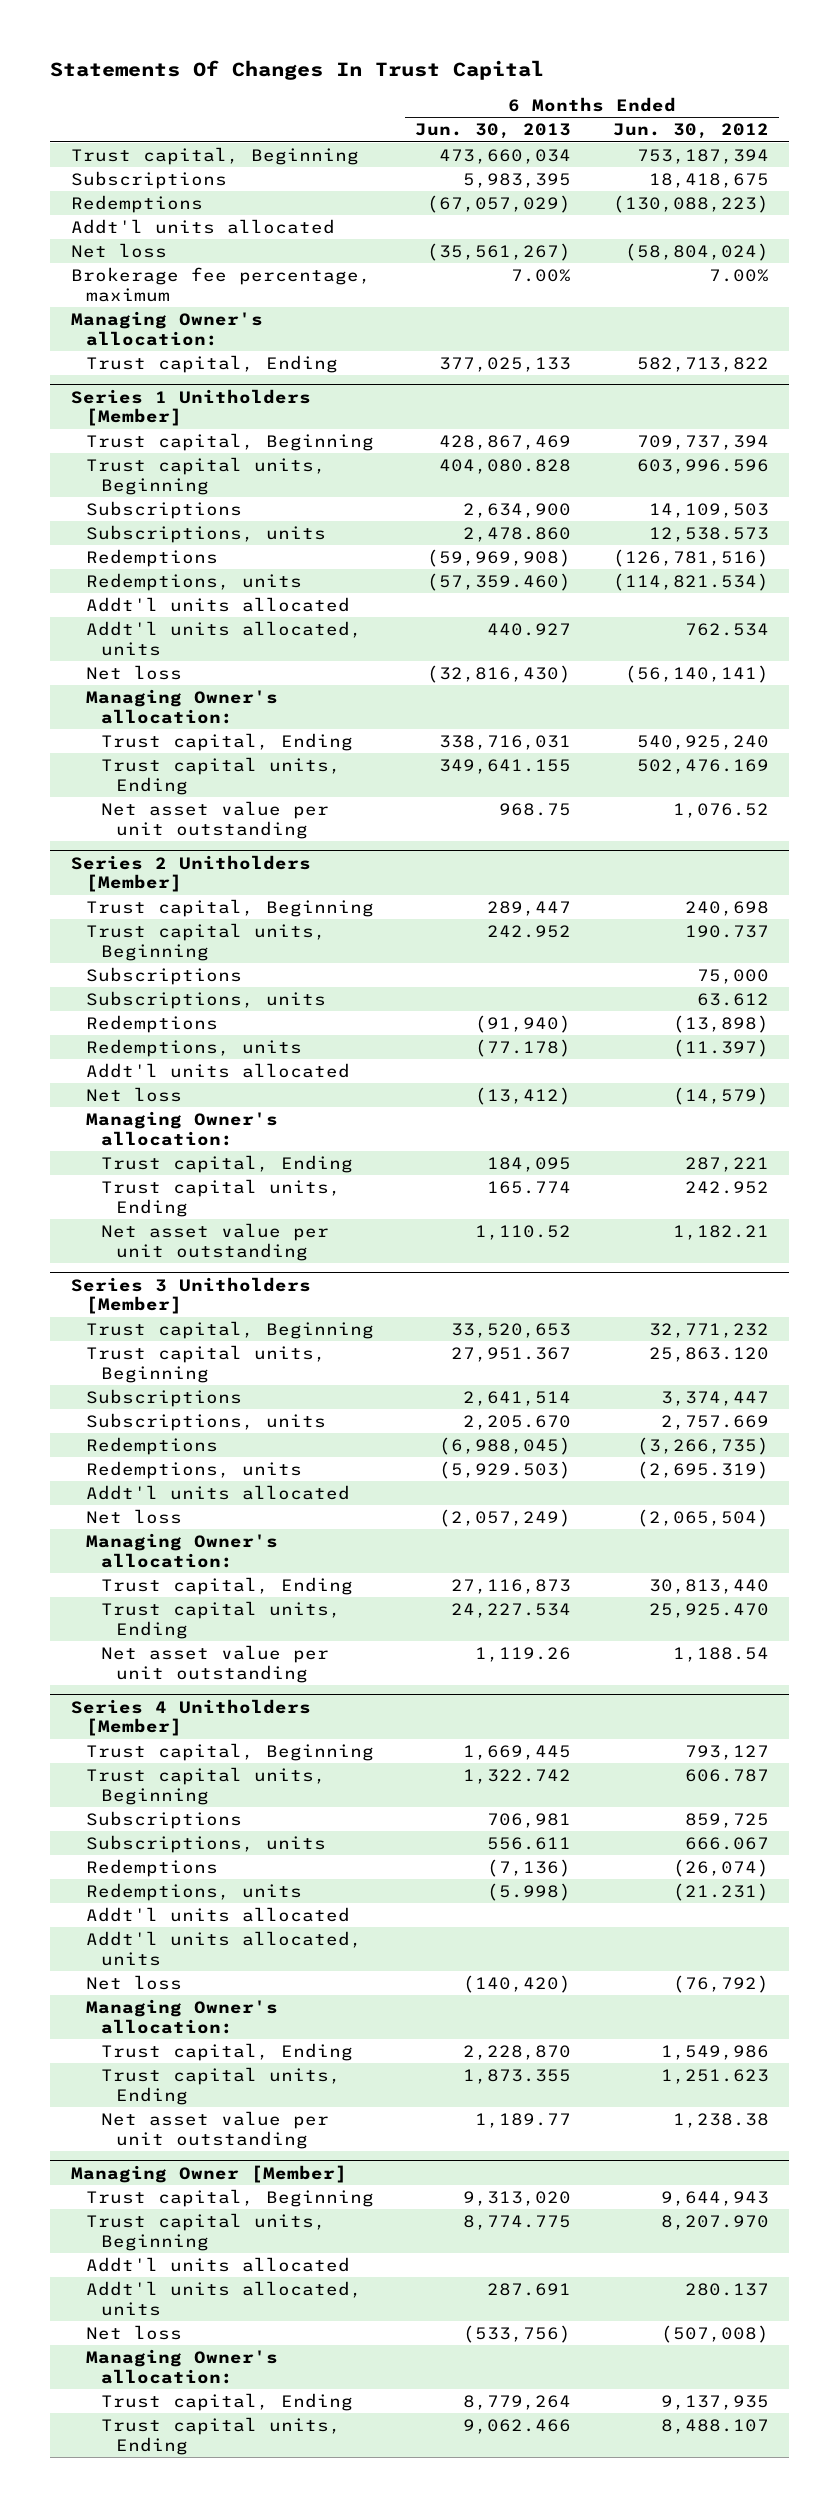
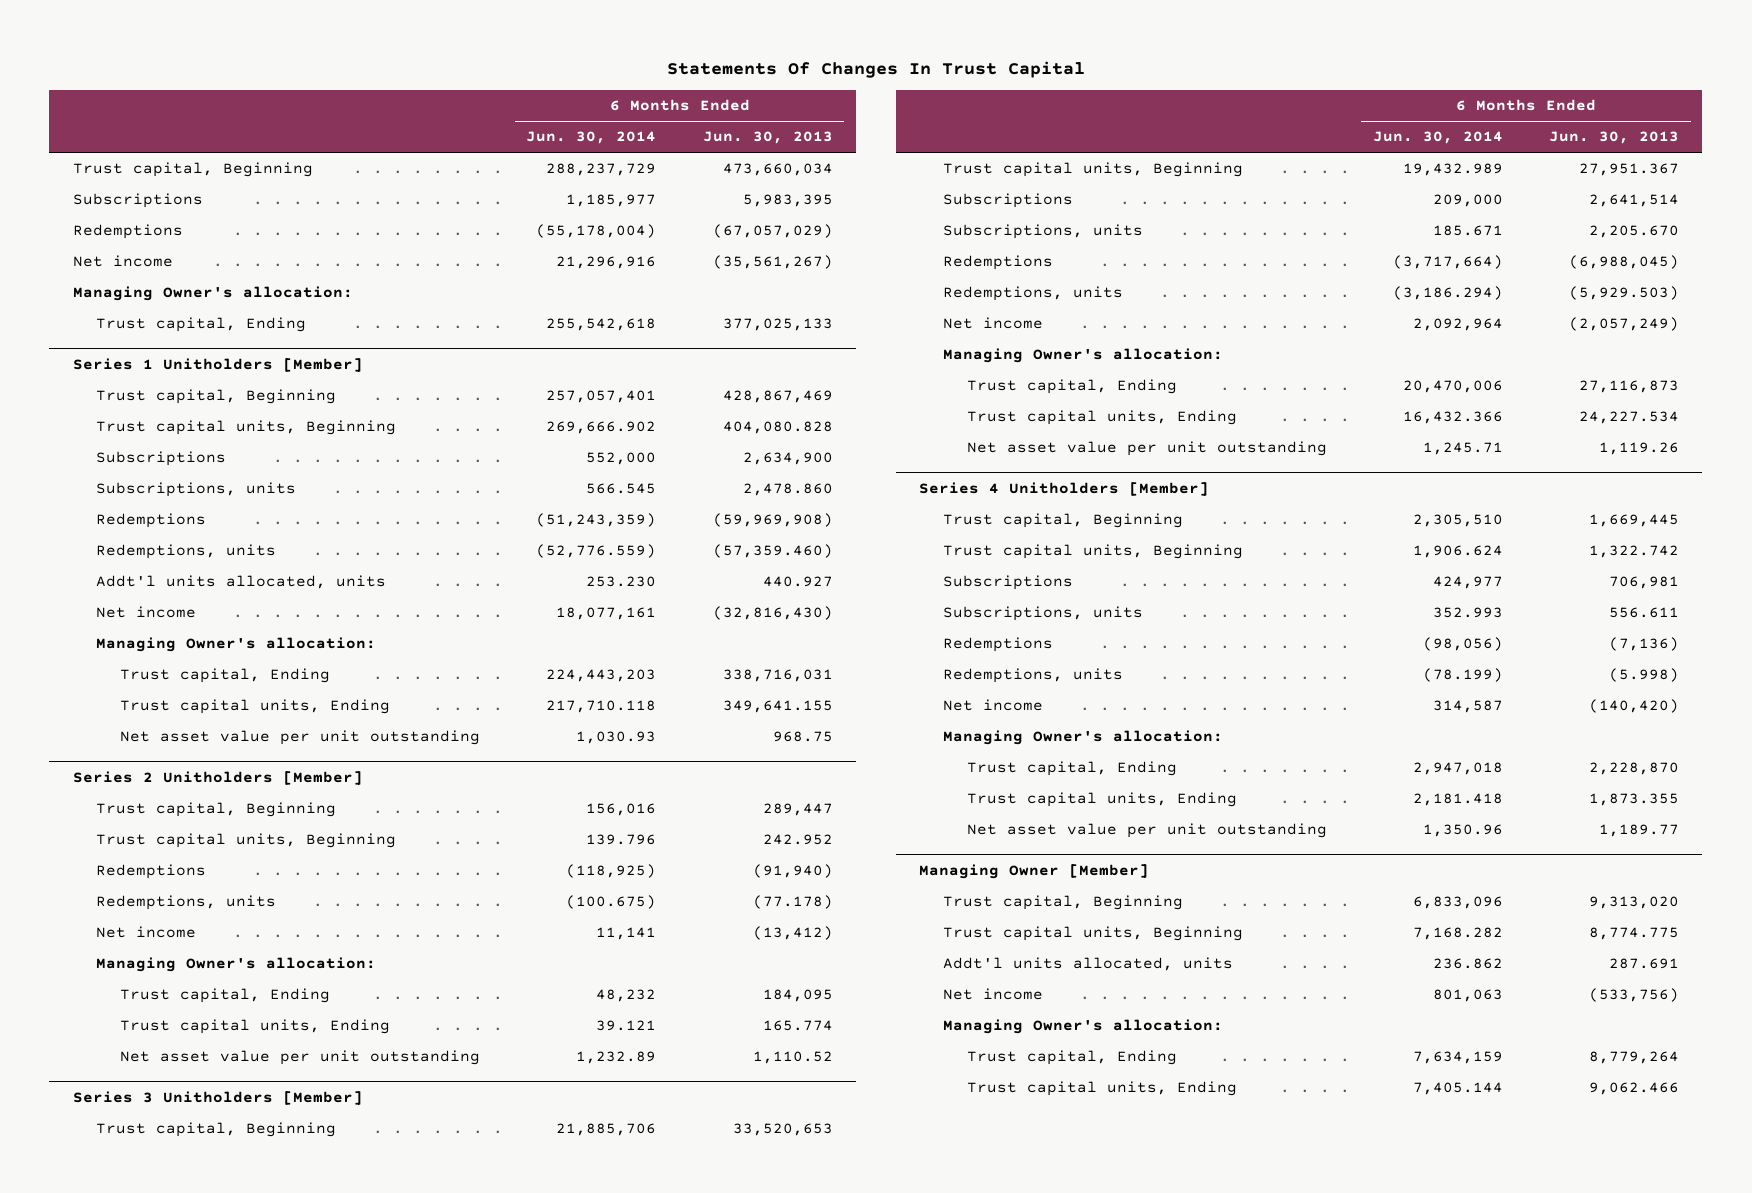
- | 6 Months Ended Jun. 30, 2013 | 6 Months Ended Jun. 30, 2012
+ | 6 Months Ended Jun. 30, 2014 | 6 Months Ended Jun. 30, 2013
- Addt'l units allocated
- Net loss | (35,561,267) | (58,804,024)
- Brokerage fee percentage, maximum | 7.00% | 7.00%
+ Net income | 21,296,916 | (35,561,267)
@ Series 1 Unitholders [Member]
- Addt'l units allocated
- Net loss | (32,816,430) | (56,140,141)
+ Net income | 18,077,161 | (32,816,430)
@ Series 2 Unitholders [Member]
- Subscriptions | | 75,000
- Subscriptions, units | | 63.612
- Addt'l units allocated
- Net loss | (13,412) | (14,579)
+ Net income | 11,141 | (13,412)
@ Series 3 Unitholders [Member]
- Addt'l units allocated
- Net loss | (2,057,249) | (2,065,504)
+ Net income | 2,092,964 | (2,057,249)
@ Series 4 Unitholders [Member]
- Addt'l units allocated
- Addt'l units allocated, units
- Net loss | (140,420) | (76,792)
+ Net income | 314,587 | (140,420)
@ Managing Owner [Member]
- Addt'l units allocated
- Net loss | (533,756) | (507,008)
+ Net income | 801,063 | (533,756)

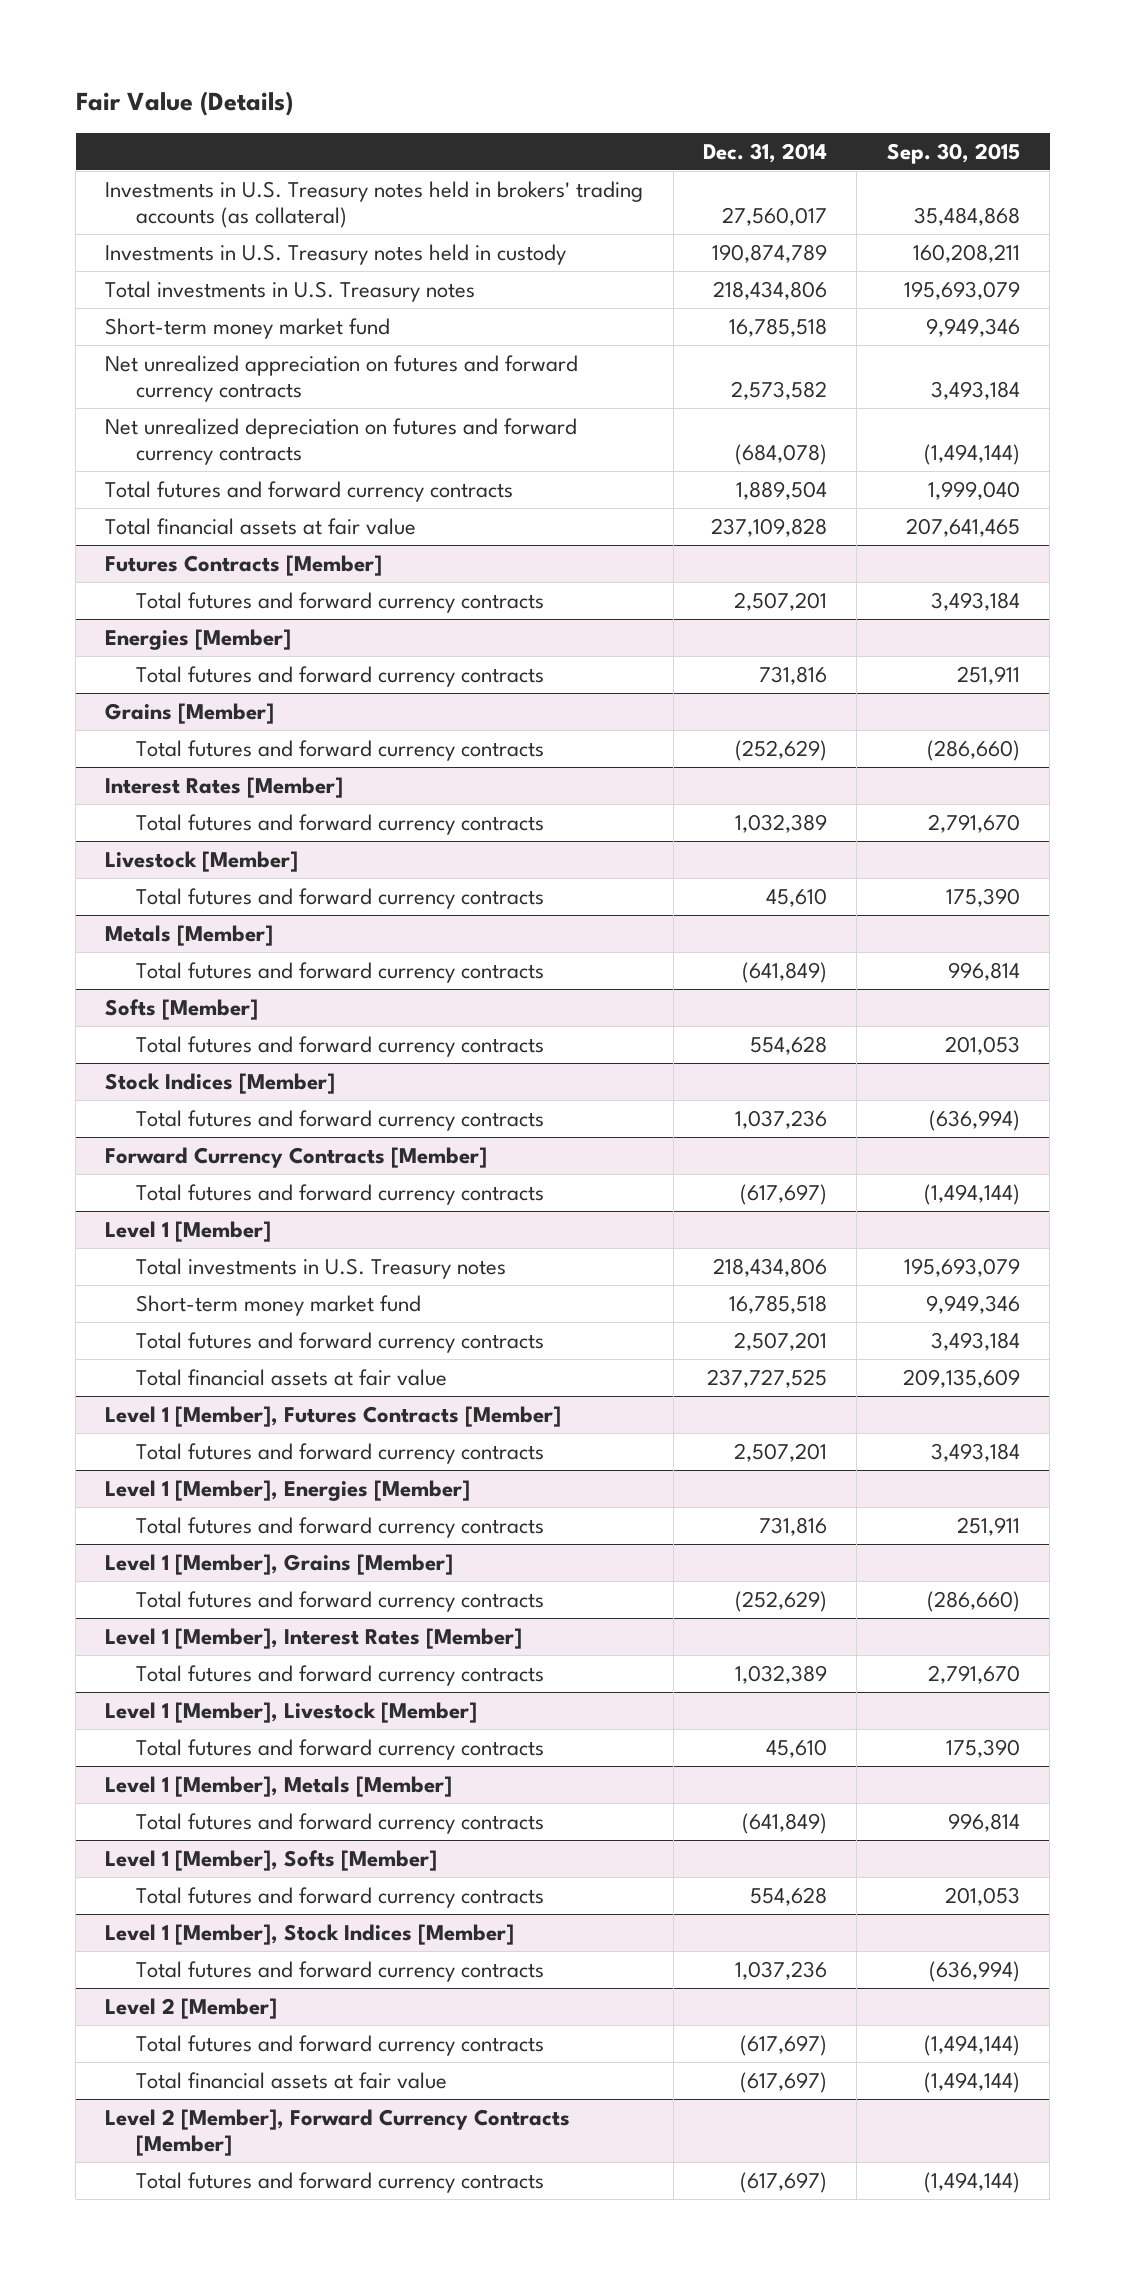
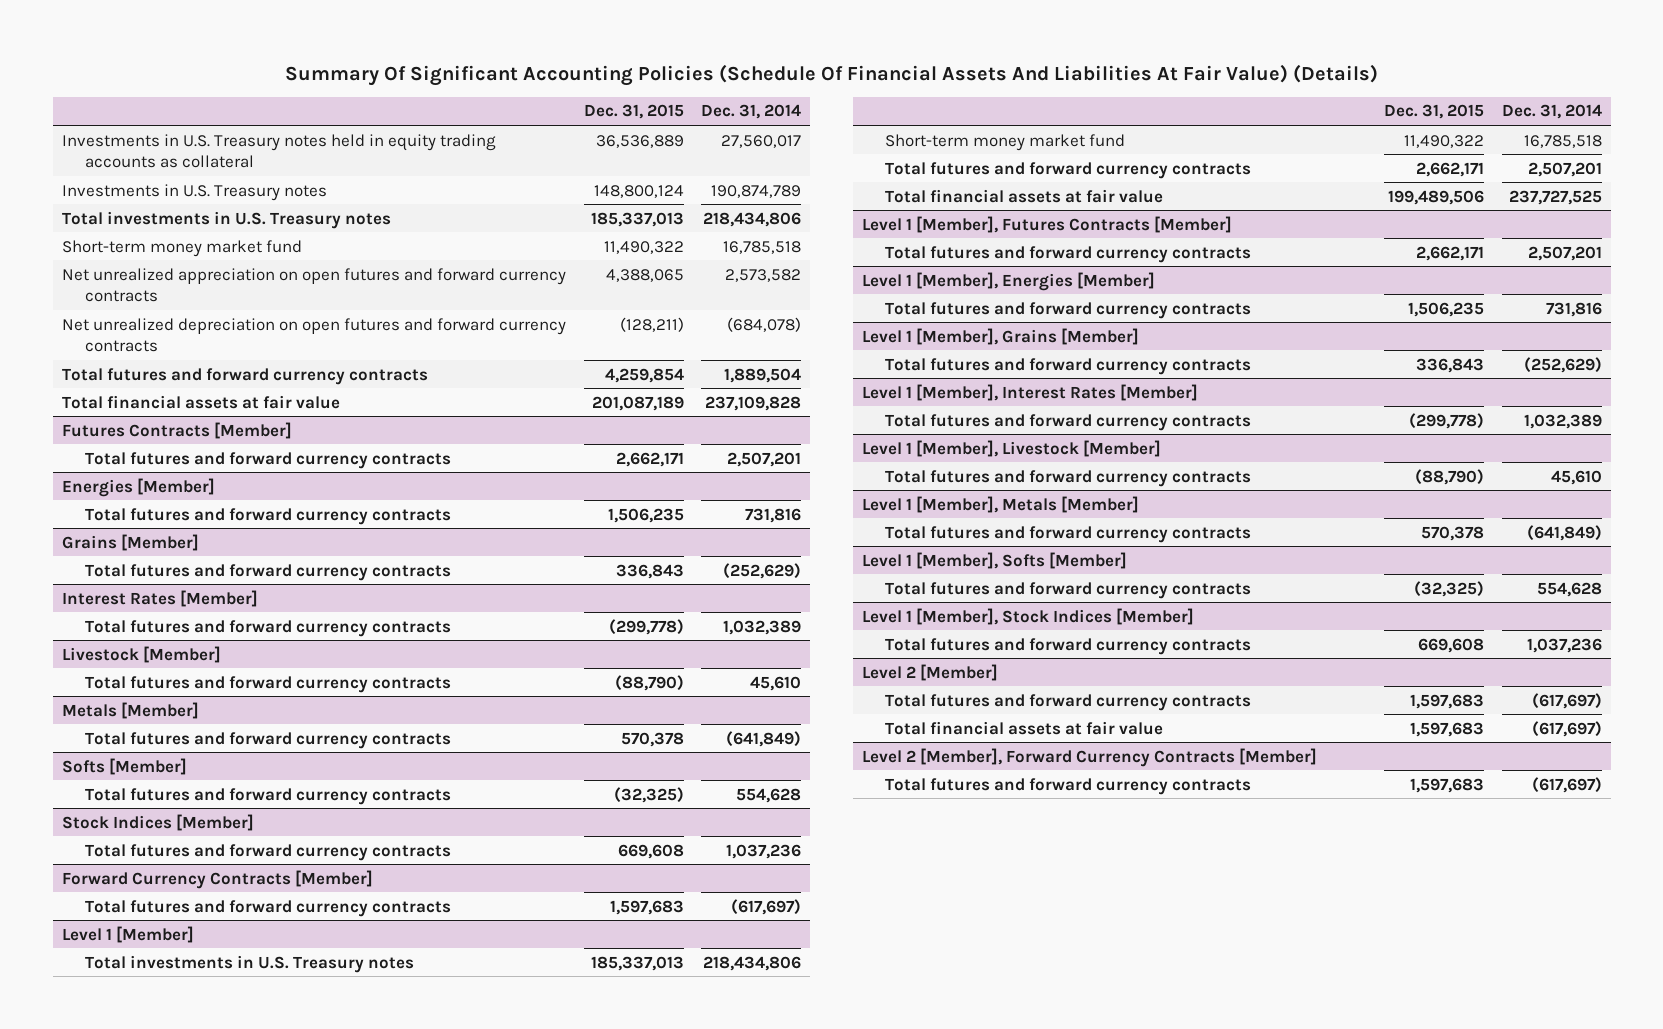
- Fair Value (Details)
+ Summary Of Significant Accounting Policies (Schedule Of Financial Assets And Liabilities At Fair Value) (Details)
- | Dec. 31, 2014 | Sep. 30, 2015
+ | Dec. 31, 2015 | Dec. 31, 2014
- Investments in U.S. Treasury notes held in brokers' trading accounts (as collateral) | 27,560,017 | 35,484,868
- Investments in U.S. Treasury notes held in custody | 190,874,789 | 160,208,211
+ Investments in U.S. Treasury notes held in equity trading accounts as collateral | 36,536,889 | 27,560,017
+ Investments in U.S. Treasury notes | 148,800,124 | 190,874,789
- Net unrealized appreciation on futures and forward currency contracts | 2,573,582 | 3,493,184
- Net unrealized depreciation on futures and forward currency contracts | (684,078) | (1,494,144)
+ Net unrealized appreciation on open futures and forward currency contracts | 4,388,065 | 2,573,582
+ Net unrealized depreciation on open futures and forward currency contracts | (128,211) | (684,078)

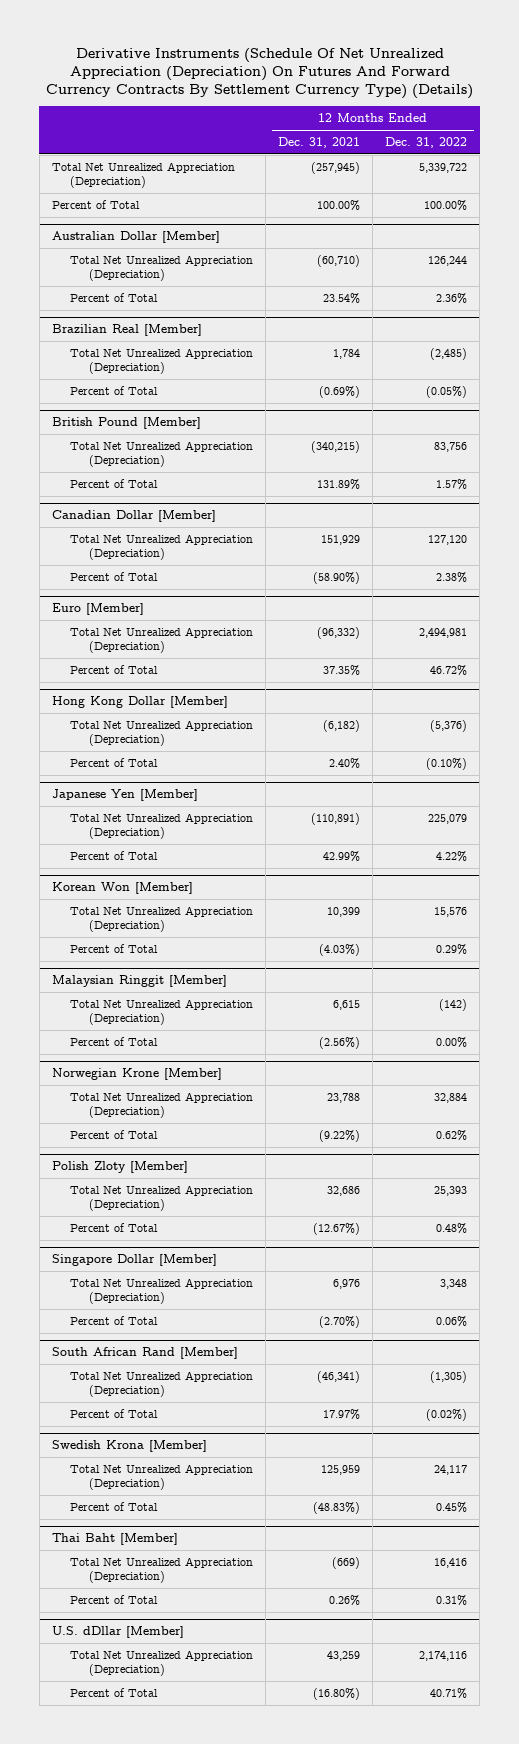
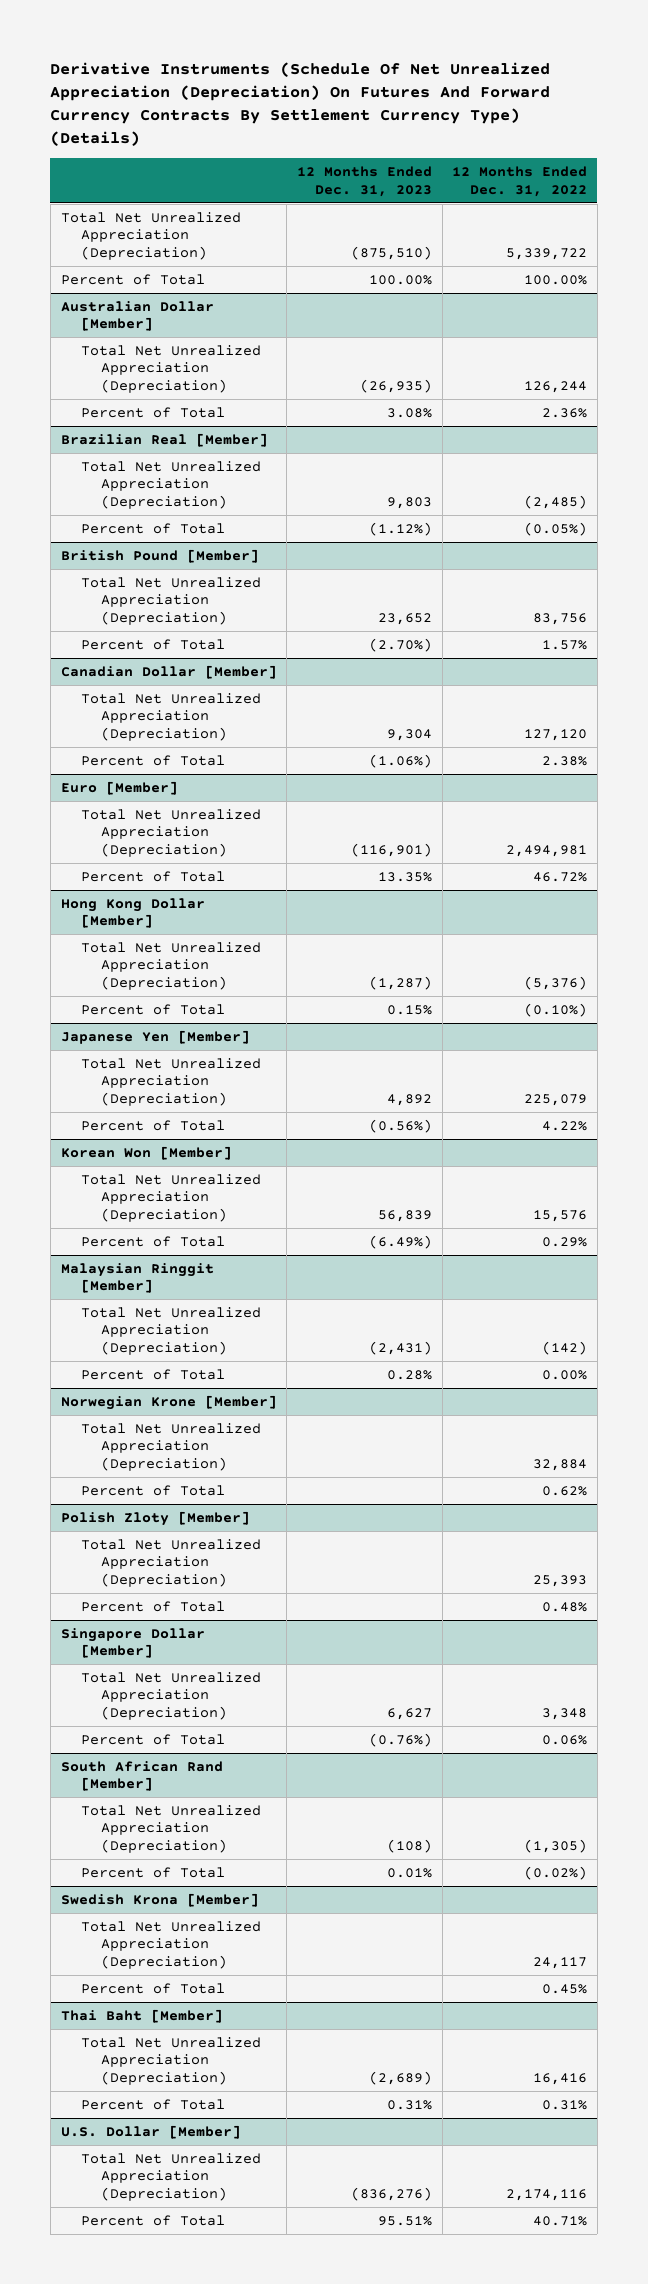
- | 12 Months Ended Dec. 31, 2021 | 12 Months Ended Dec. 31, 2022
+ | 12 Months Ended Dec. 31, 2023 | 12 Months Ended Dec. 31, 2022
- U.S. dDllar [Member]
+ U.S. Dollar [Member]

